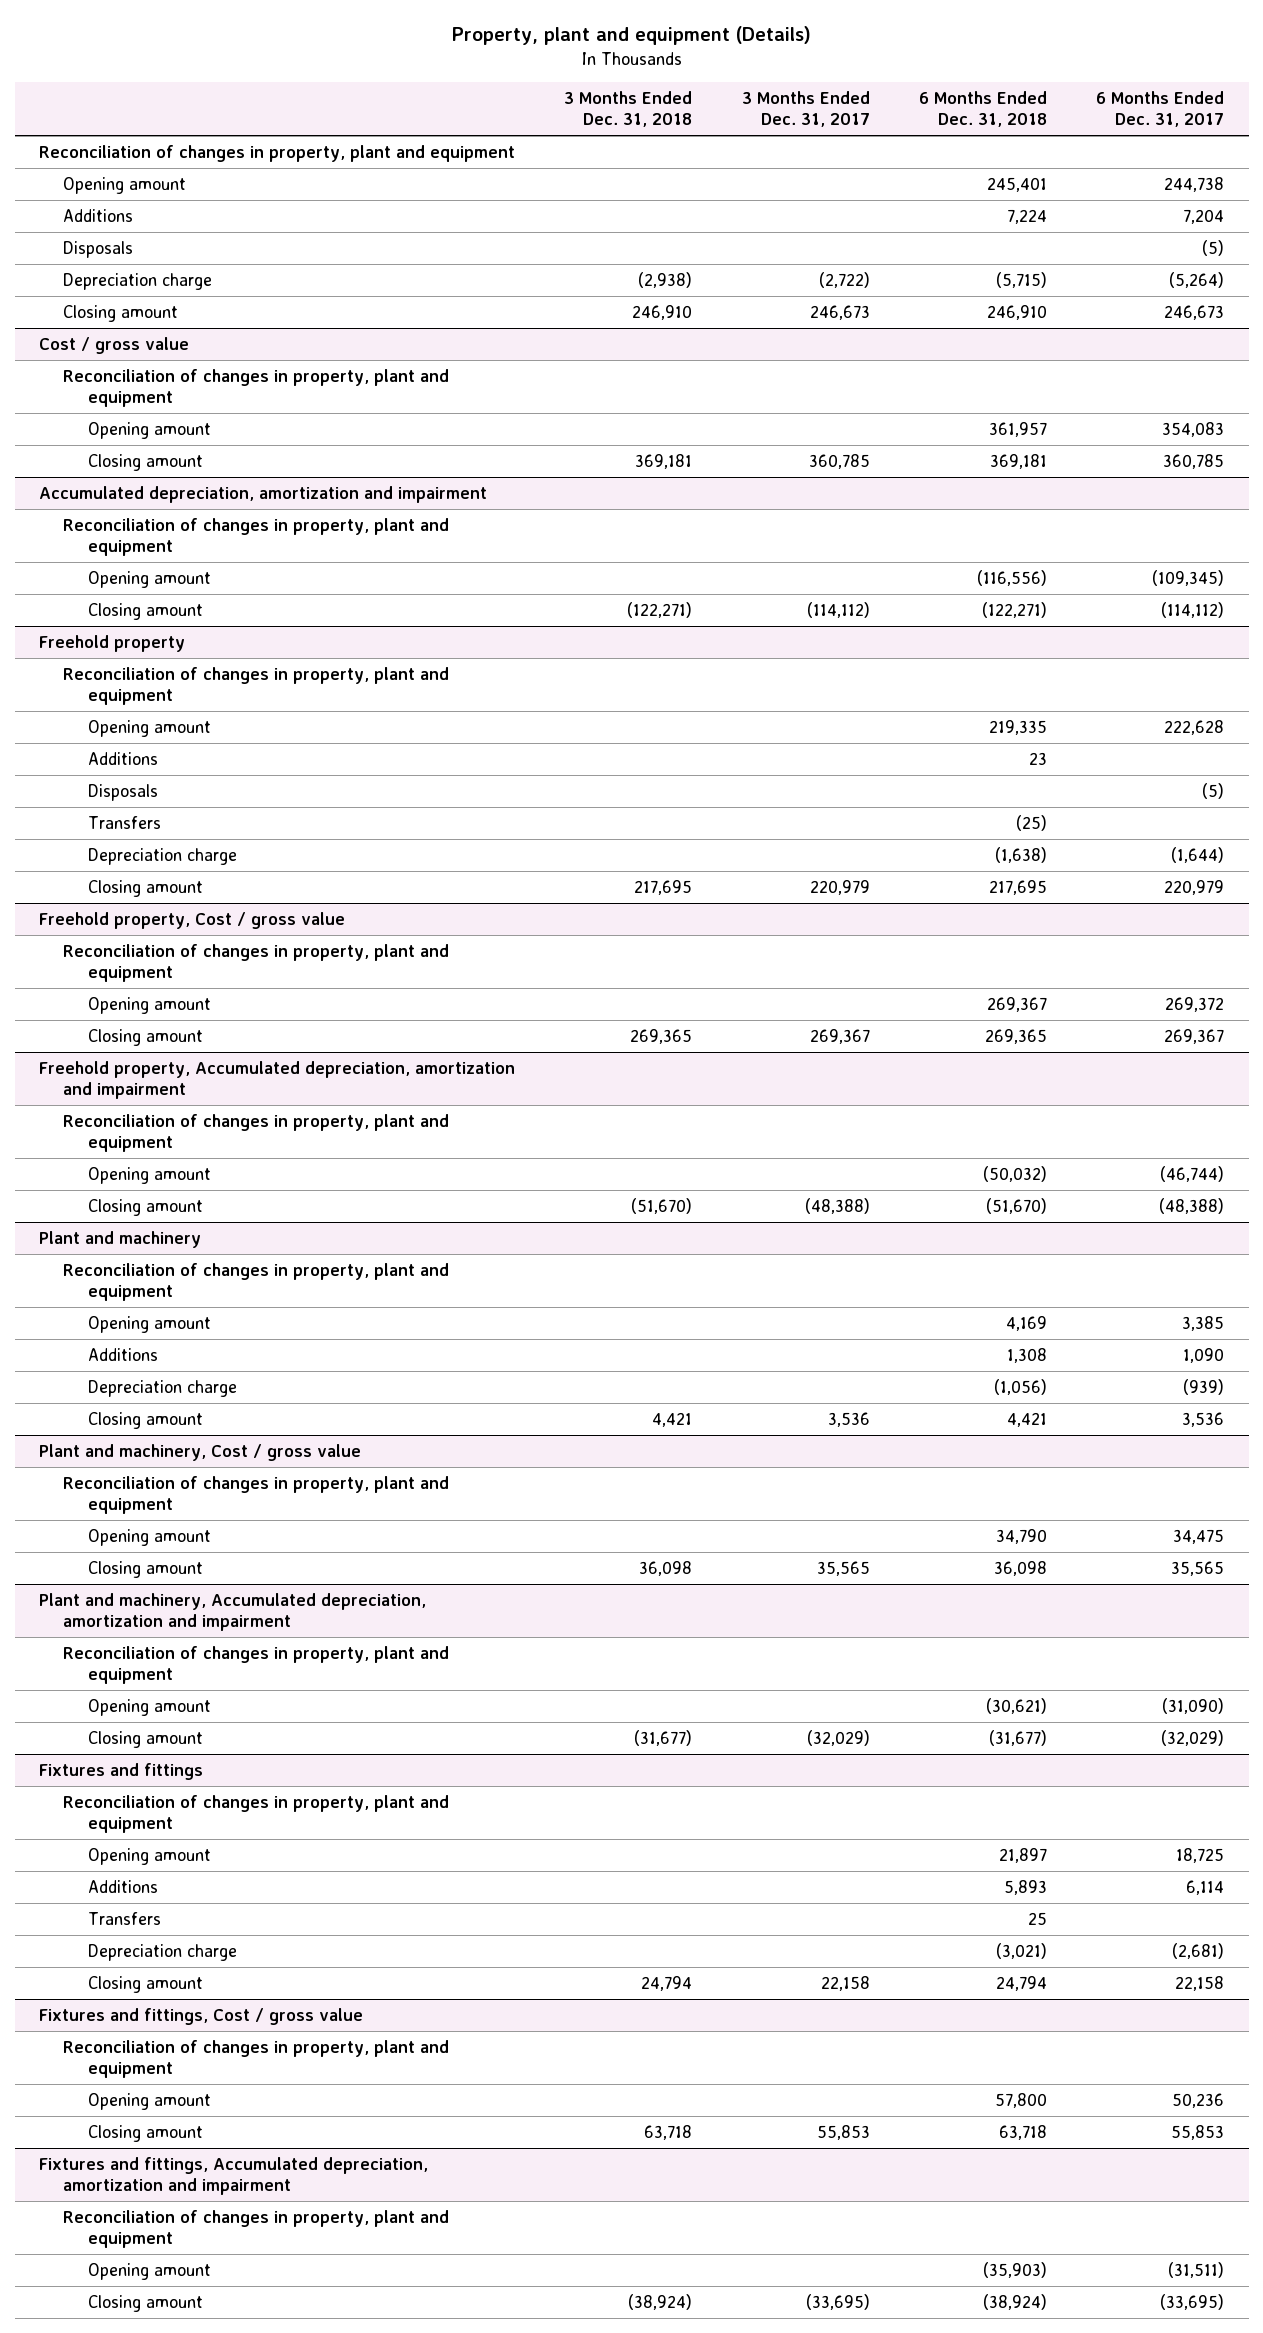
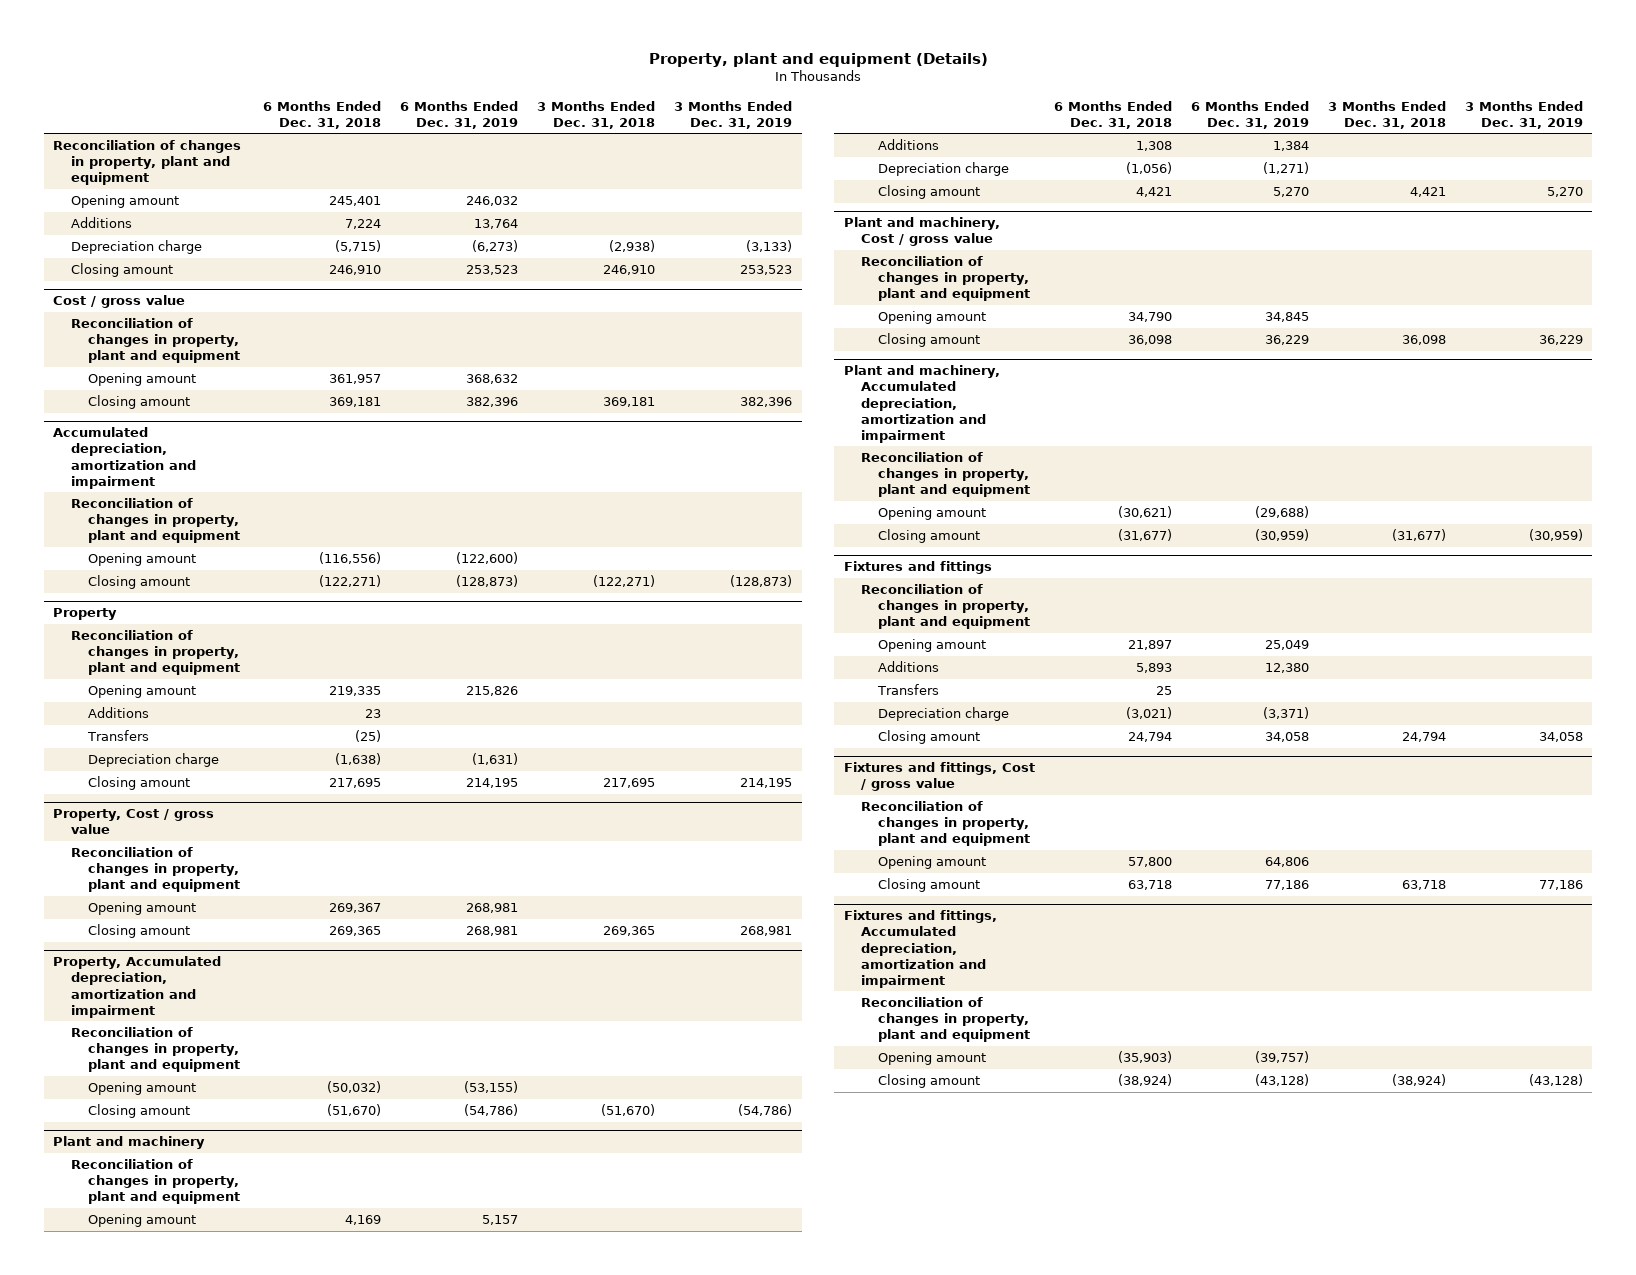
- | 3 Months Ended Dec. 31, 2018 | 3 Months Ended Dec. 31, 2017 | 6 Months Ended Dec. 31, 2018 | 6 Months Ended Dec. 31, 2017
+ | 6 Months Ended Dec. 31, 2018 | 6 Months Ended Dec. 31, 2019 | 3 Months Ended Dec. 31, 2018 | 3 Months Ended Dec. 31, 2019
- Disposals | | | | (5)
- Freehold property
+ Property
- Disposals | | | | (5)
- Freehold property, Cost / gross value
+ Property, Cost / gross value
- Freehold property, Accumulated depreciation, amortization and impairment
+ Property, Accumulated depreciation, amortization and impairment

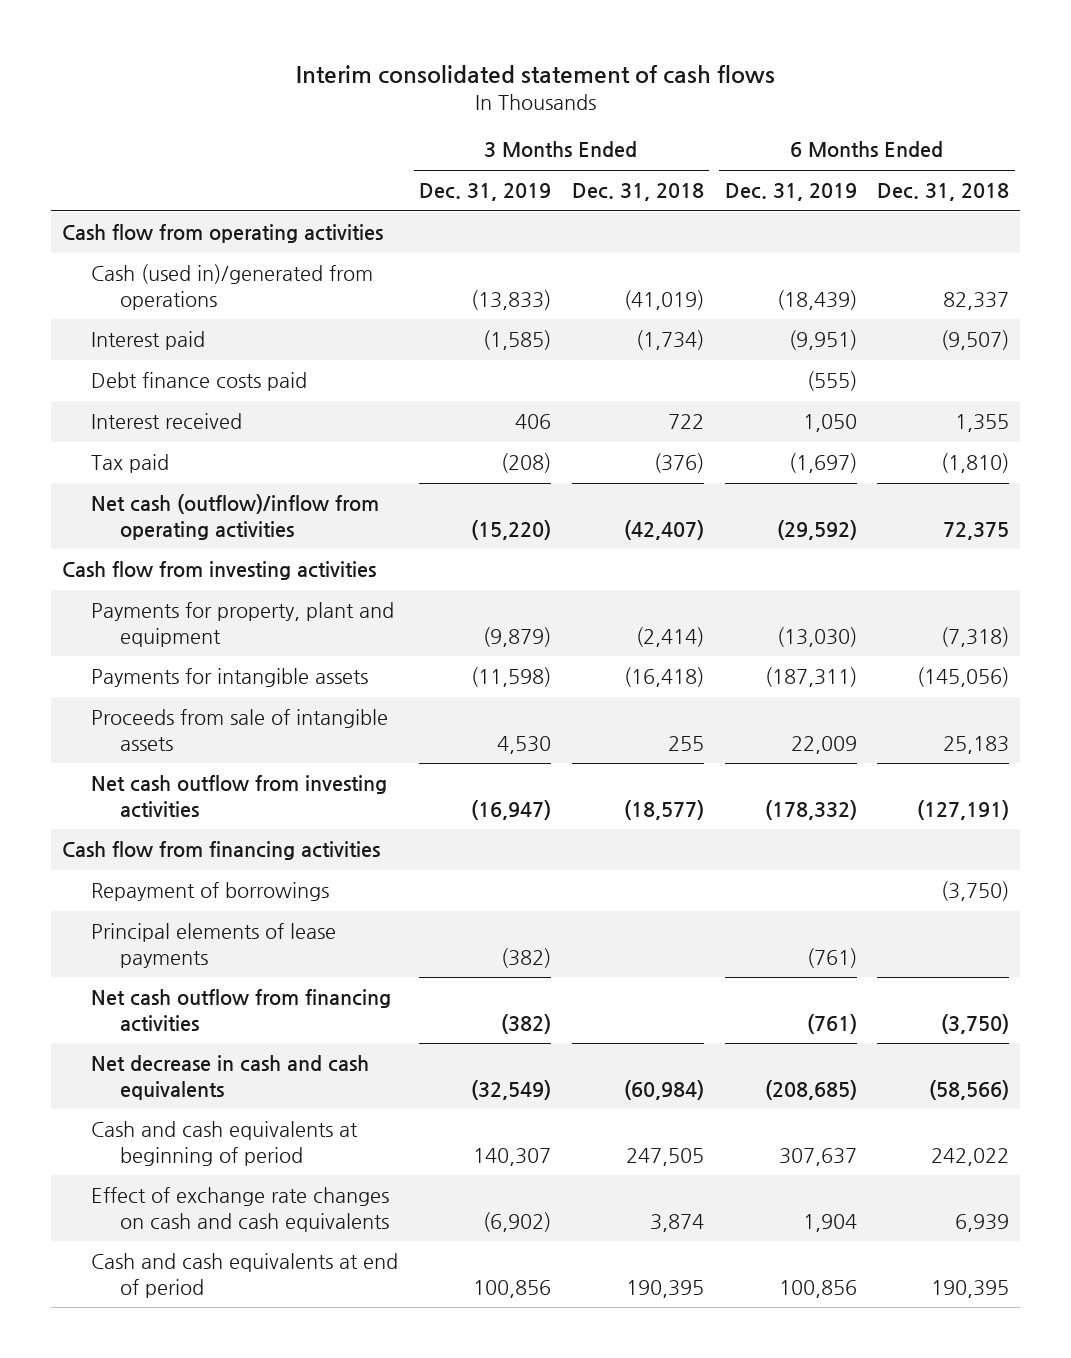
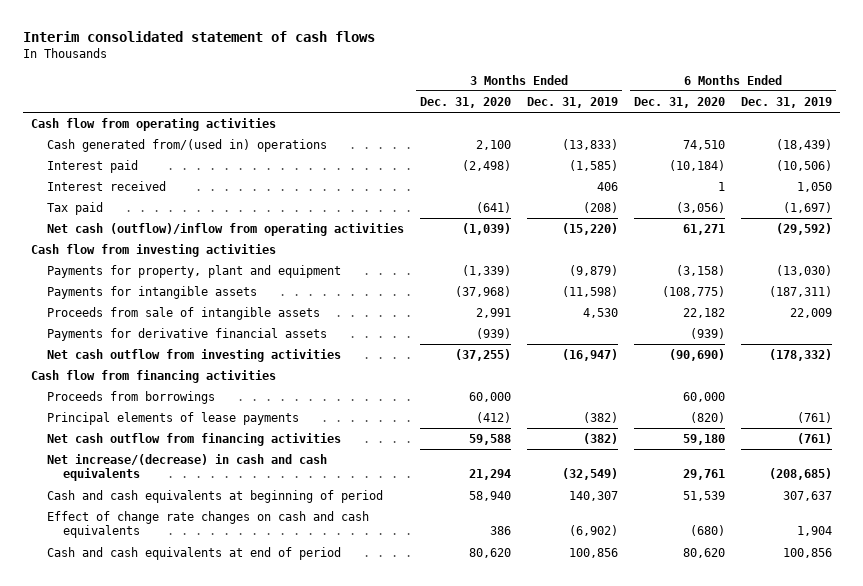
- | 3 Months Ended Dec. 31, 2019 | 3 Months Ended Dec. 31, 2018 | 6 Months Ended Dec. 31, 2019 | 6 Months Ended Dec. 31, 2018
+ | 3 Months Ended Dec. 31, 2020 | 3 Months Ended Dec. 31, 2019 | 6 Months Ended Dec. 31, 2020 | 6 Months Ended Dec. 31, 2019
- Cash (used in)/generated from operations | (13,833) | (41,019) | (18,439) | 82,337
- Interest paid | (1,585) | (1,734) | (9,951) | (9,507)
- Debt finance costs paid | | | (555) |
+ Cash generated from/(used in) operations | 2,100 | (13,833) | 74,510 | (18,439)
+ Interest paid | (2,498) | (1,585) | (10,184) | (10,506)
+ Payments for derivative financial assets | (939) | | (939) |
- Repayment of borrowings | | | | (3,750)
+ Proceeds from borrowings | 60,000 | | 60,000 |
- Net decrease in cash and cash equivalents | (32,549) | (60,984) | (208,685) | (58,566)
+ Net increase/(decrease) in cash and cash equivalents | 21,294 | (32,549) | 29,761 | (208,685)
- Effect of exchange rate changes on cash and cash equivalents | (6,902) | 3,874 | 1,904 | 6,939
+ Effect of change rate changes on cash and cash equivalents | 386 | (6,902) | (680) | 1,904

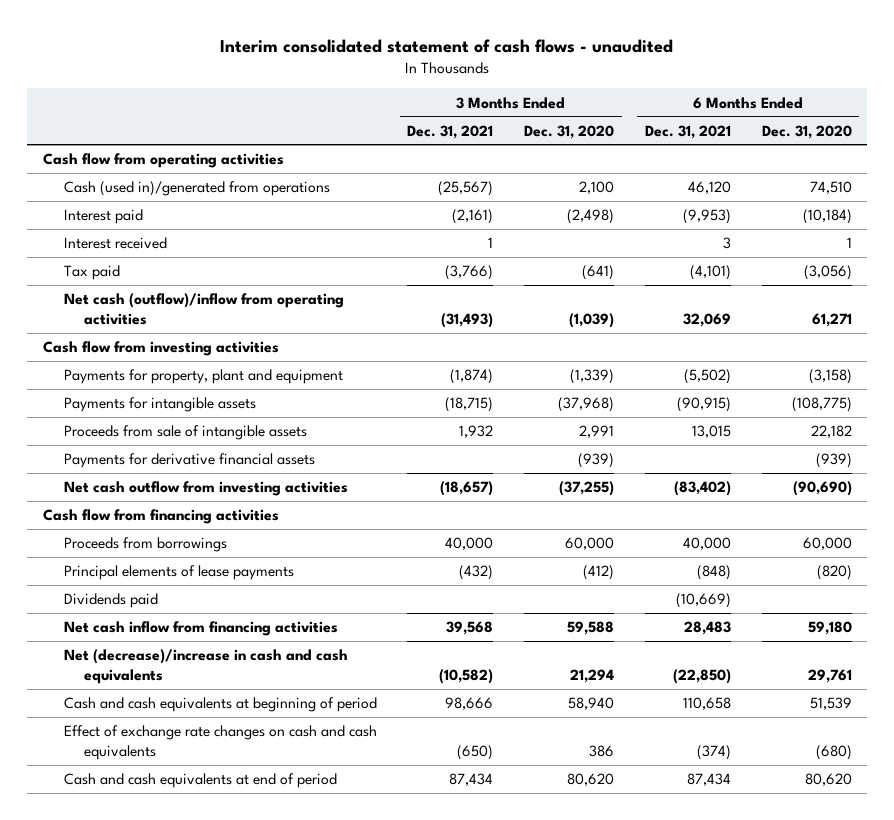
- Interim consolidated statement of cash flows
+ Interim consolidated statement of cash flows - unaudited
- | 3 Months Ended Dec. 31, 2020 | 3 Months Ended Dec. 31, 2019 | 6 Months Ended Dec. 31, 2020 | 6 Months Ended Dec. 31, 2019
+ | 3 Months Ended Dec. 31, 2021 | 3 Months Ended Dec. 31, 2020 | 6 Months Ended Dec. 31, 2021 | 6 Months Ended Dec. 31, 2020
- Cash generated from/(used in) operations | 2,100 | (13,833) | 74,510 | (18,439)
+ Cash (used in)/generated from operations | (25,567) | 2,100 | 46,120 | 74,510
- Net cash outflow from financing activities | 59,588 | (382) | 59,180 | (761)
- Net increase/(decrease) in cash and cash equivalents | 21,294 | (32,549) | 29,761 | (208,685)
+ Dividends paid | | | (10,669) |
+ Net cash inflow from financing activities | 39,568 | 59,588 | 28,483 | 59,180
+ Net (decrease)/increase in cash and cash equivalents | (10,582) | 21,294 | (22,850) | 29,761
- Effect of change rate changes on cash and cash equivalents | 386 | (6,902) | (680) | 1,904
+ Effect of exchange rate changes on cash and cash equivalents | (650) | 386 | (374) | (680)

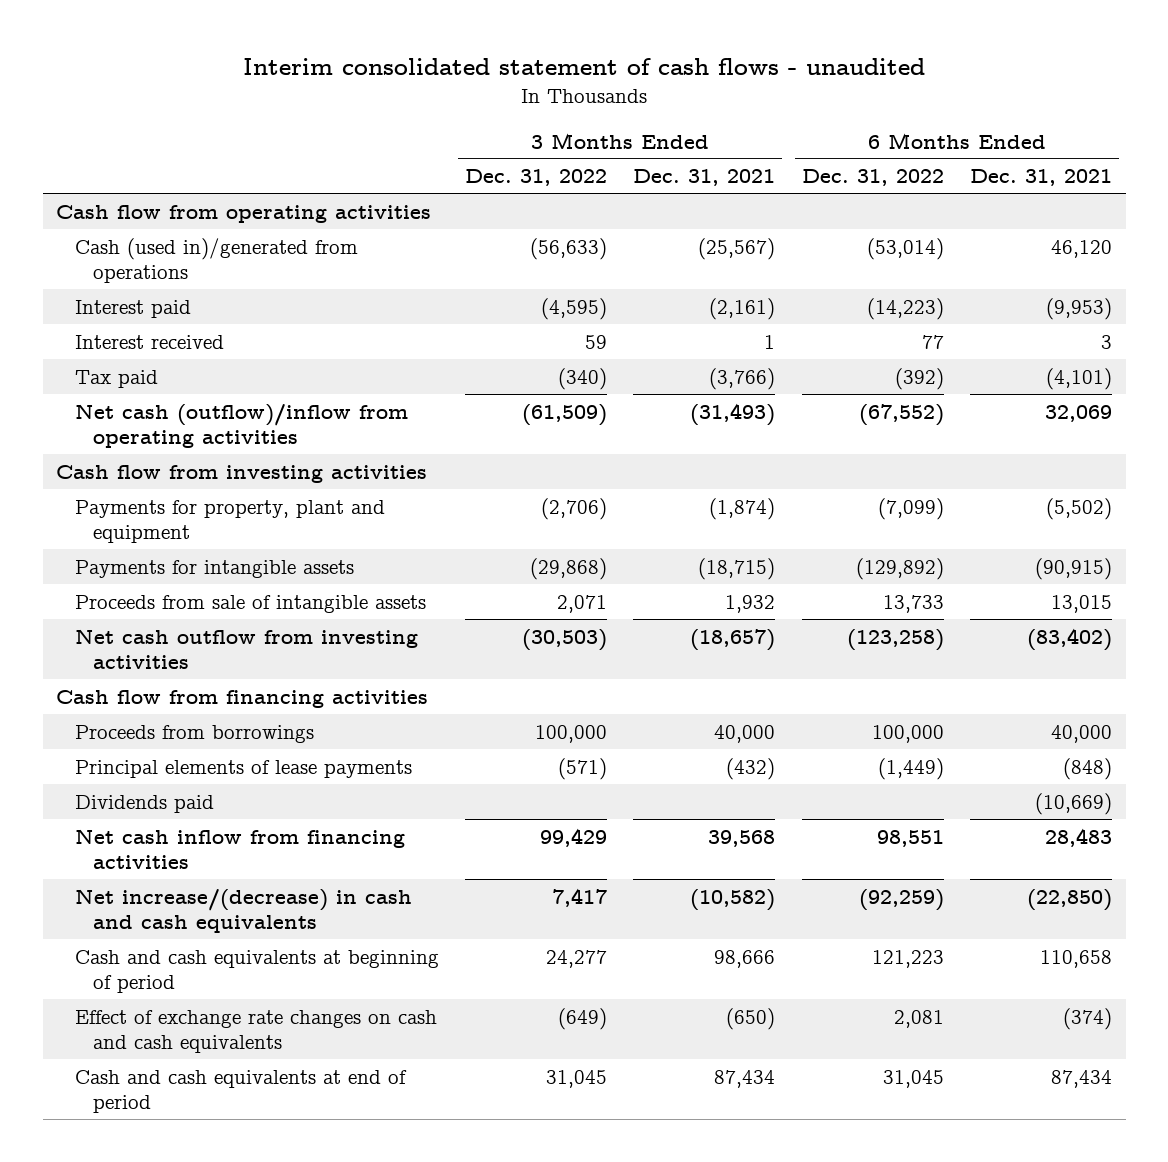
- | 3 Months Ended Dec. 31, 2021 | 3 Months Ended Dec. 31, 2020 | 6 Months Ended Dec. 31, 2021 | 6 Months Ended Dec. 31, 2020
+ | 3 Months Ended Dec. 31, 2022 | 3 Months Ended Dec. 31, 2021 | 6 Months Ended Dec. 31, 2022 | 6 Months Ended Dec. 31, 2021
- Payments for derivative financial assets | | (939) | | (939)
- Net (decrease)/increase in cash and cash equivalents | (10,582) | 21,294 | (22,850) | 29,761
+ Net increase/(decrease) in cash and cash equivalents | 7,417 | (10,582) | (92,259) | (22,850)

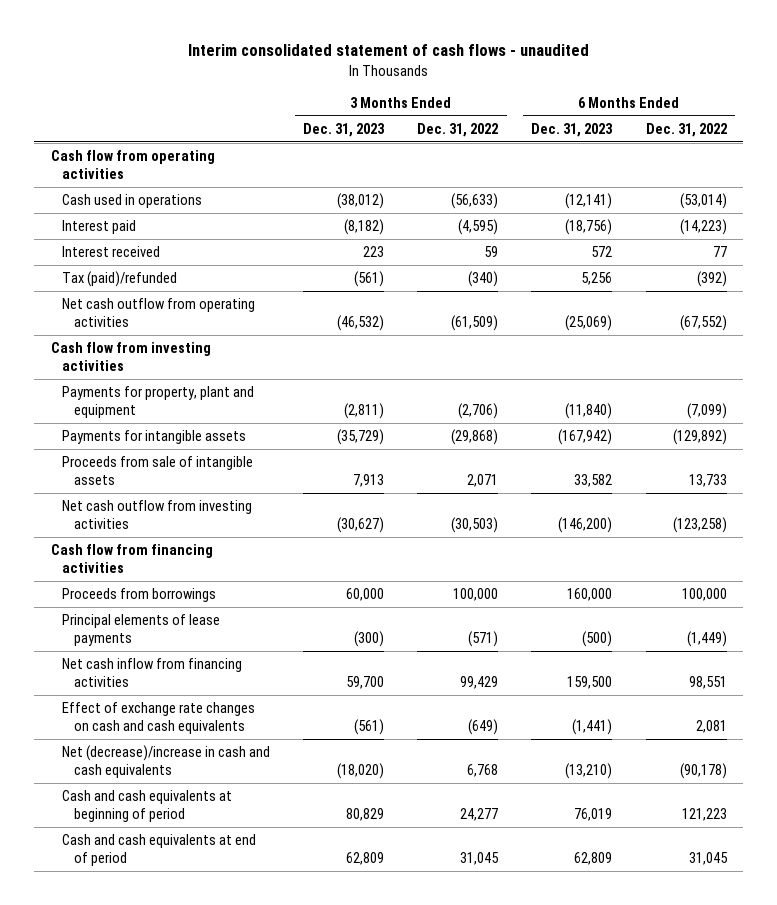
- | 3 Months Ended Dec. 31, 2022 | 3 Months Ended Dec. 31, 2021 | 6 Months Ended Dec. 31, 2022 | 6 Months Ended Dec. 31, 2021
+ | 3 Months Ended Dec. 31, 2023 | 3 Months Ended Dec. 31, 2022 | 6 Months Ended Dec. 31, 2023 | 6 Months Ended Dec. 31, 2022
- Cash (used in)/generated from operations | (56,633) | (25,567) | (53,014) | 46,120
+ Cash used in operations | (38,012) | (56,633) | (12,141) | (53,014)
- Tax paid | (340) | (3,766) | (392) | (4,101)
- Net cash (outflow)/inflow from operating activities | (61,509) | (31,493) | (67,552) | 32,069
+ Tax (paid)/refunded | (561) | (340) | 5,256 | (392)
+ Net cash outflow from operating activities | (46,532) | (61,509) | (25,069) | (67,552)
- Dividends paid | | | | (10,669)
- Net increase/(decrease) in cash and cash equivalents | 7,417 | (10,582) | (92,259) | (22,850)
+ Net (decrease)/increase in cash and cash equivalents | (18,020) | 6,768 | (13,210) | (90,178)
moved down: Cash and cash equivalents at beginning of period | 80,829 | 24,277 | 76,019 | 121,223

